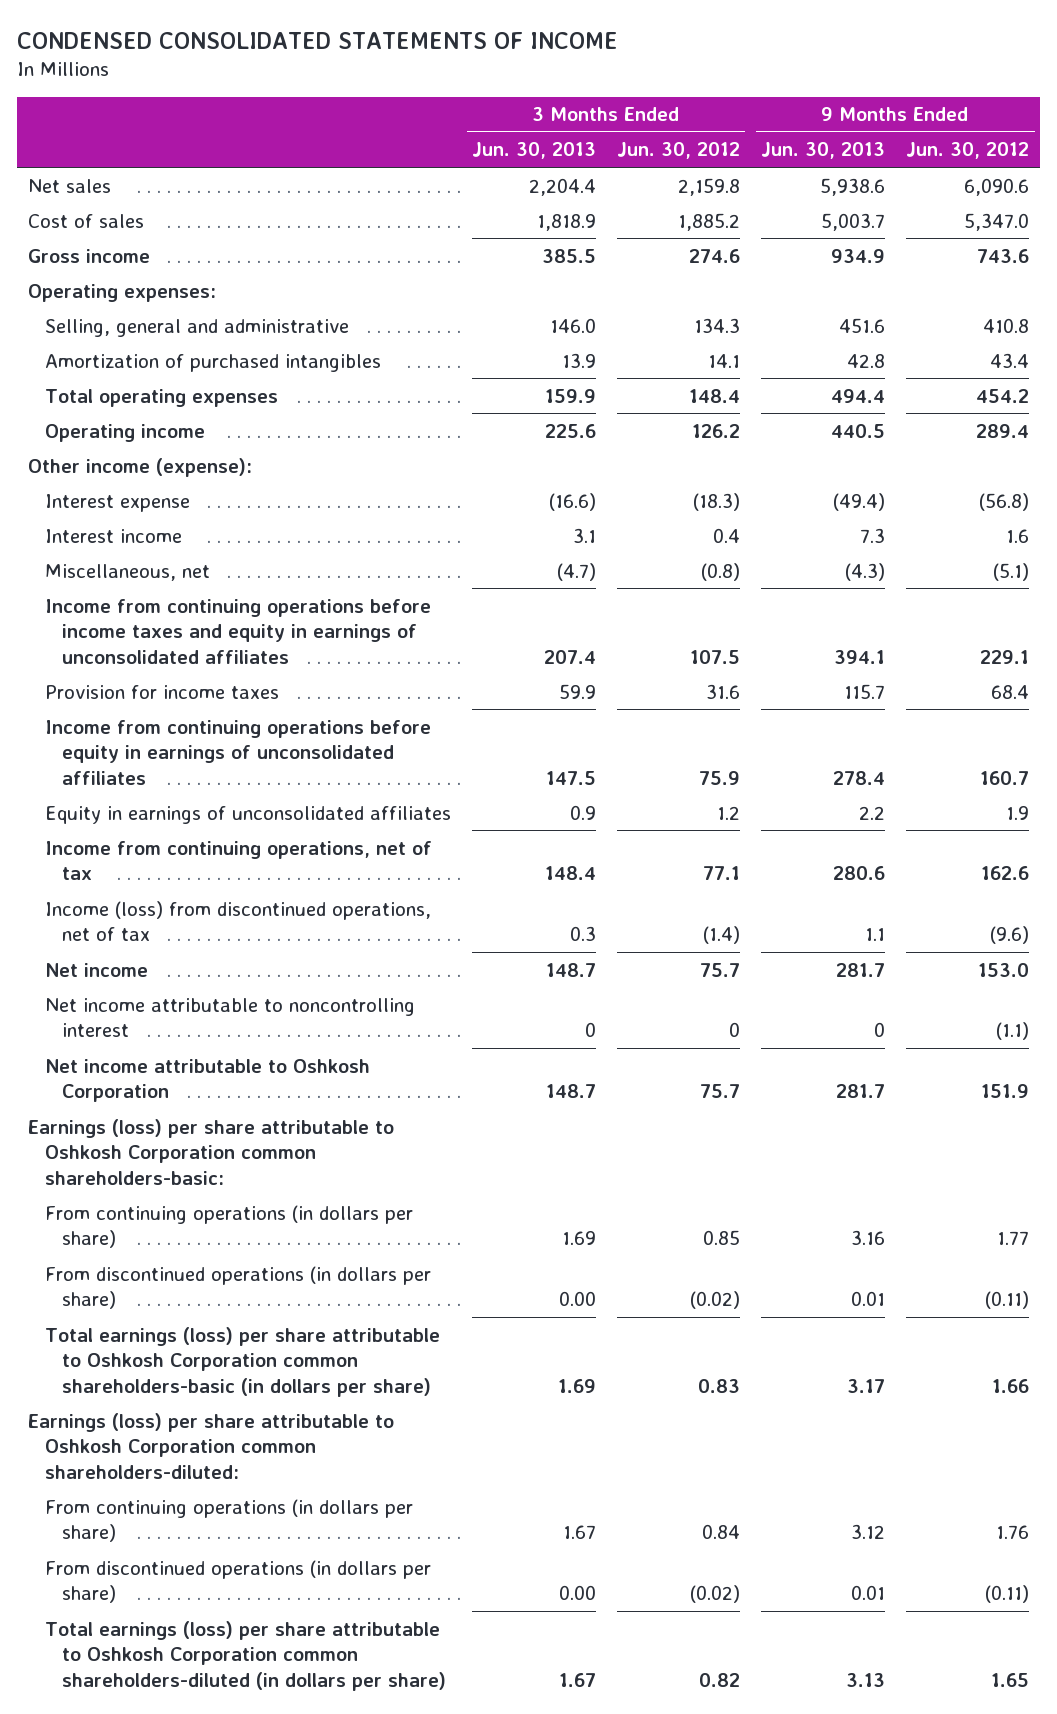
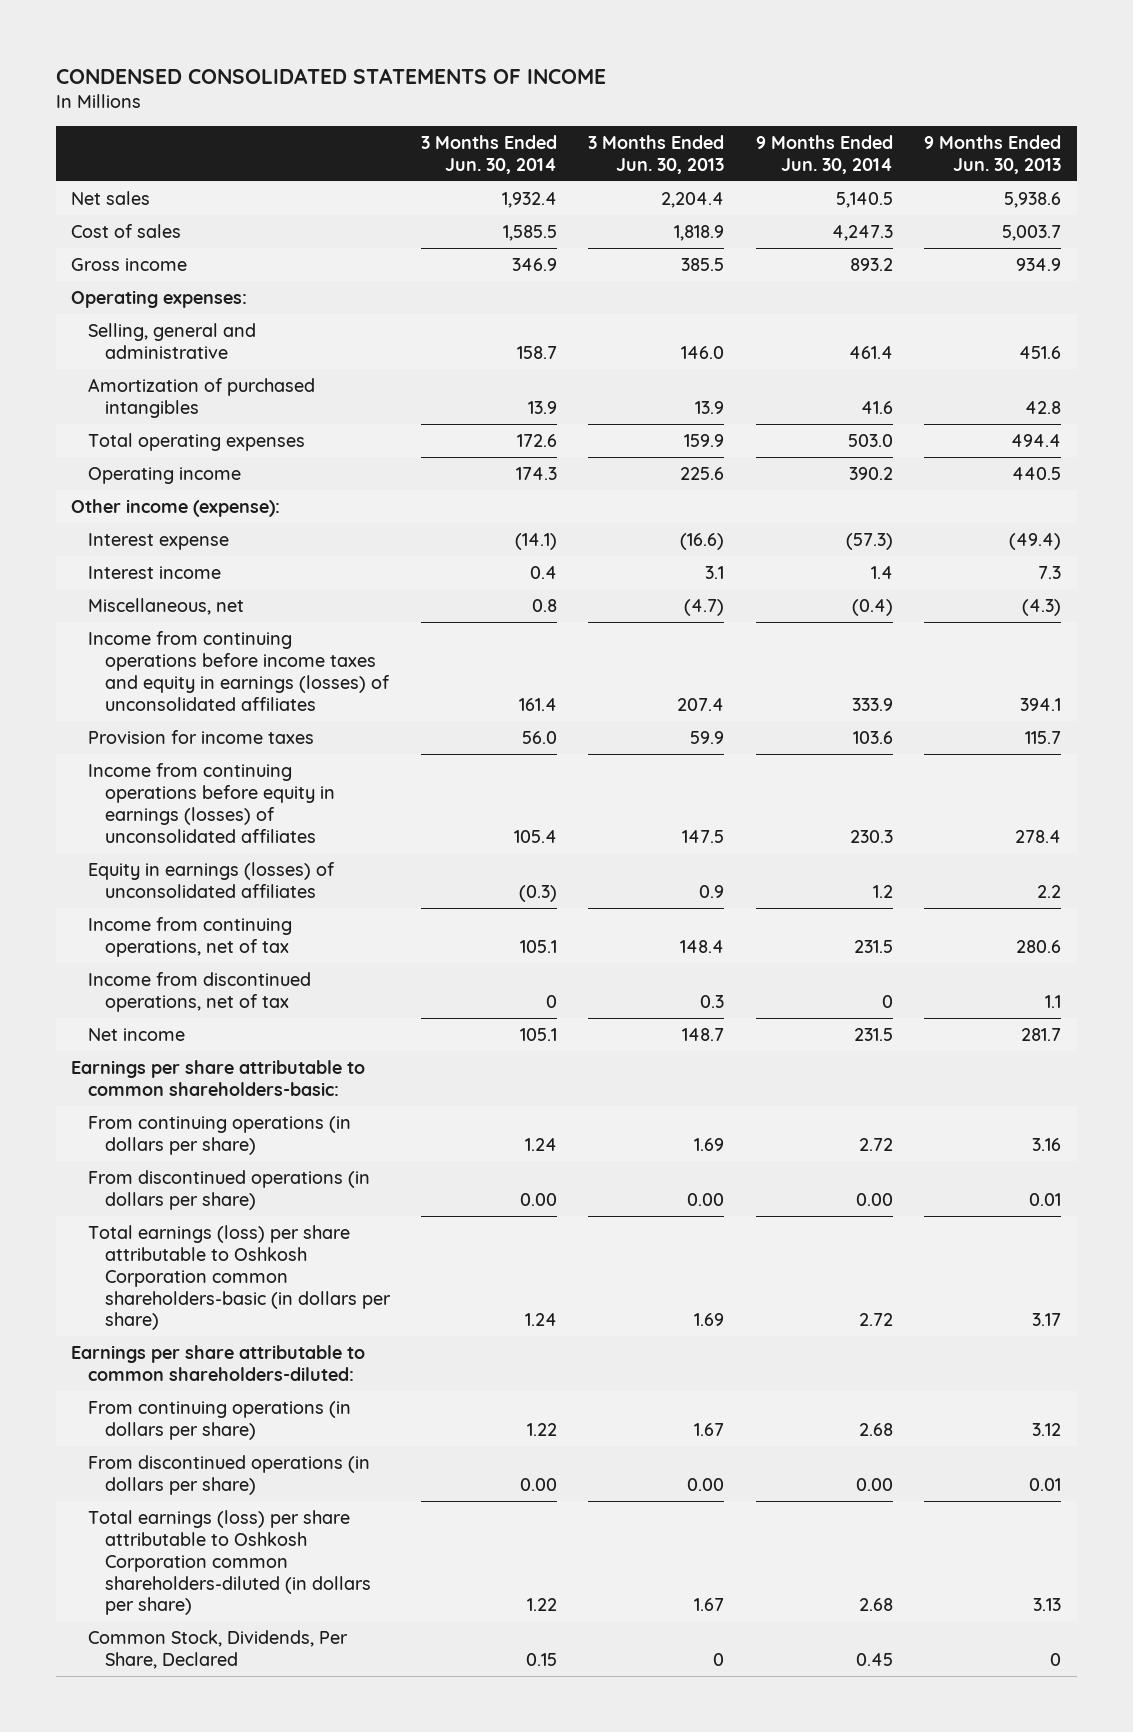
- | 3 Months Ended Jun. 30, 2013 | 3 Months Ended Jun. 30, 2012 | 9 Months Ended Jun. 30, 2013 | 9 Months Ended Jun. 30, 2012
+ | 3 Months Ended Jun. 30, 2014 | 3 Months Ended Jun. 30, 2013 | 9 Months Ended Jun. 30, 2014 | 9 Months Ended Jun. 30, 2013
- Income from continuing operations before income taxes and equity in earnings of unconsolidated affiliates | 207.4 | 107.5 | 394.1 | 229.1
+ Income from continuing operations before income taxes and equity in earnings (losses) of unconsolidated affiliates | 161.4 | 207.4 | 333.9 | 394.1
- Income from continuing operations before equity in earnings of unconsolidated affiliates | 147.5 | 75.9 | 278.4 | 160.7
- Equity in earnings of unconsolidated affiliates | 0.9 | 1.2 | 2.2 | 1.9
+ Income from continuing operations before equity in earnings (losses) of unconsolidated affiliates | 105.4 | 147.5 | 230.3 | 278.4
+ Equity in earnings (losses) of unconsolidated affiliates | (0.3) | 0.9 | 1.2 | 2.2
- Income (loss) from discontinued operations, net of tax | 0.3 | (1.4) | 1.1 | (9.6)
+ Income from discontinued operations, net of tax | 0 | 0.3 | 0 | 1.1
- Net income attributable to noncontrolling interest | 0 | 0 | 0 | (1.1)
- Net income attributable to Oshkosh Corporation | 148.7 | 75.7 | 281.7 | 151.9
- Earnings (loss) per share attributable to Oshkosh Corporation common shareholders-basic:
+ Earnings per share attributable to common shareholders-basic:
- Earnings (loss) per share attributable to Oshkosh Corporation common shareholders-diluted:
+ Earnings per share attributable to common shareholders-diluted:
+ Common Stock, Dividends, Per Share, Declared | 0.15 | 0 | 0.45 | 0

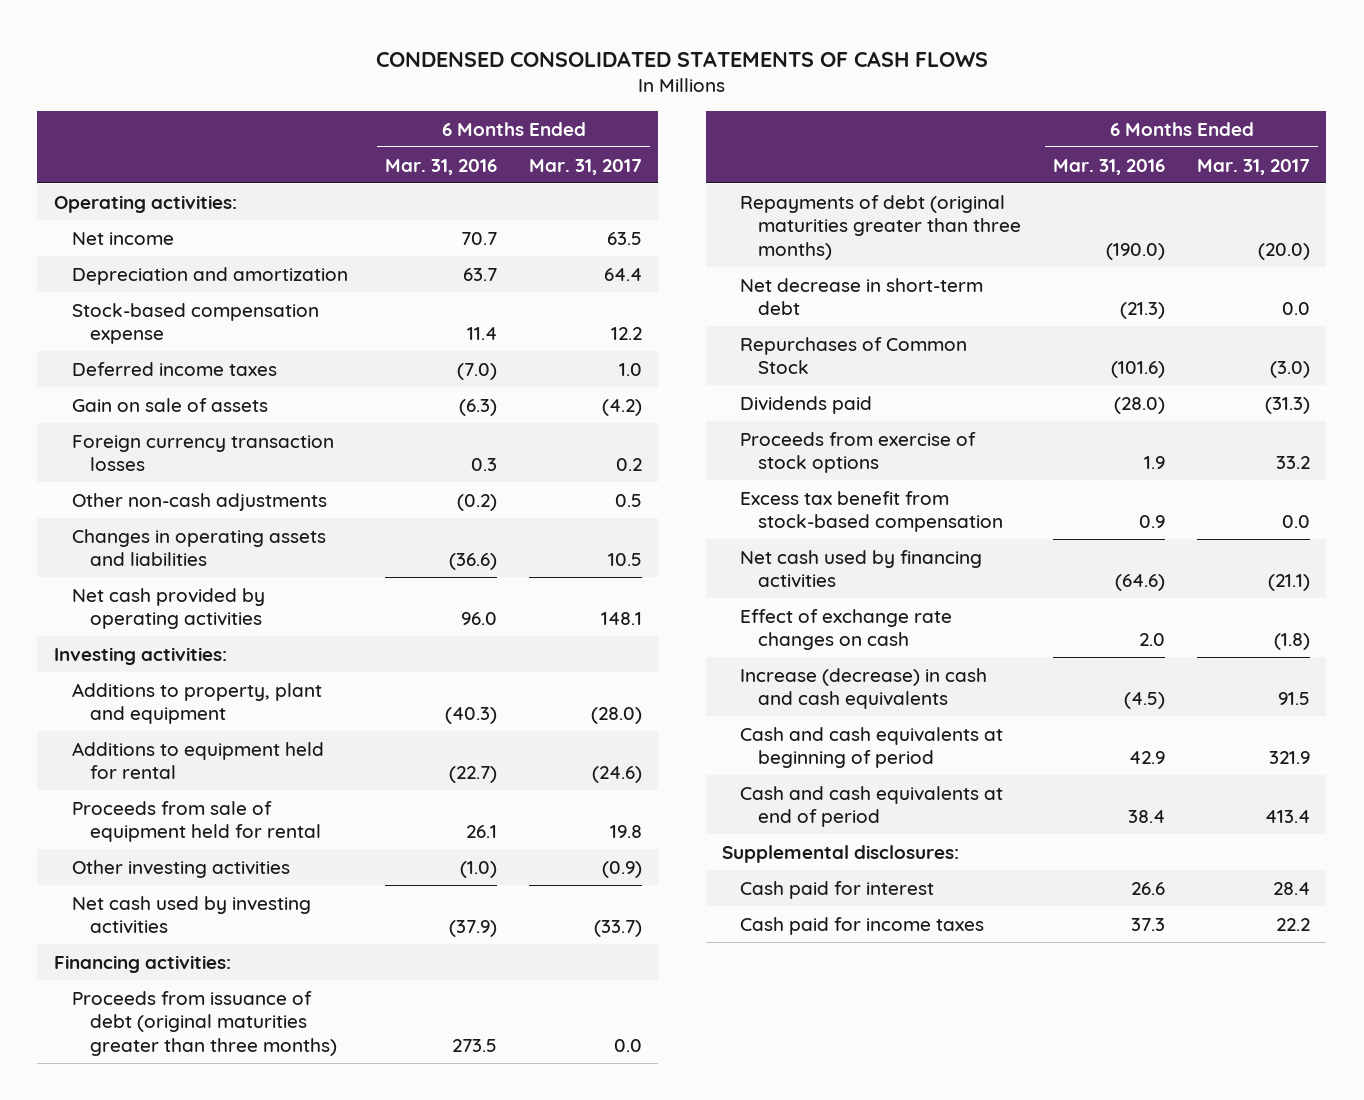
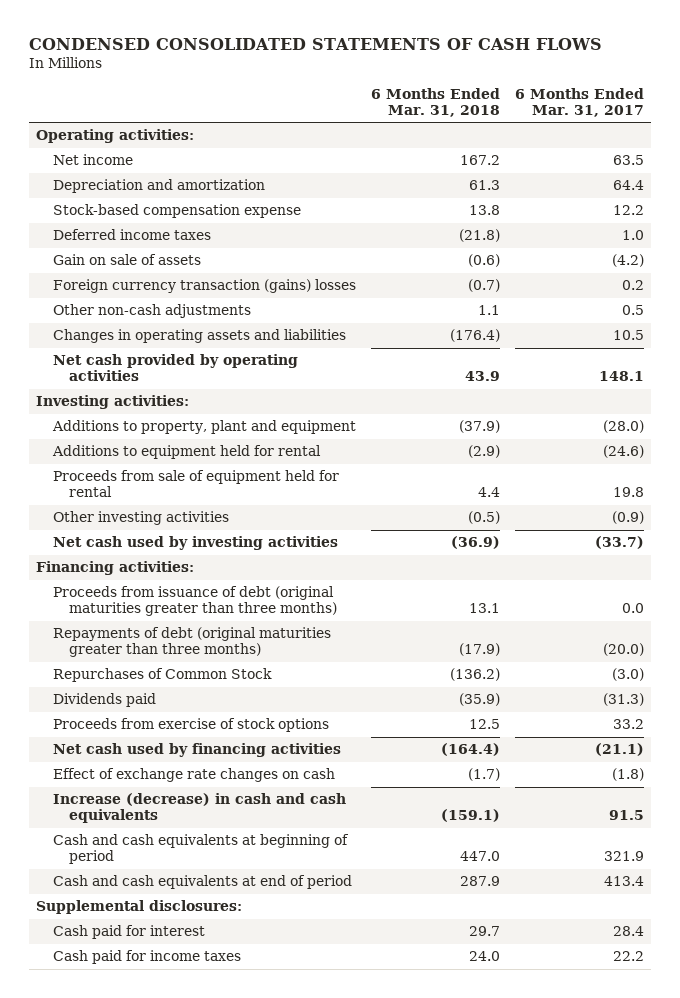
- | 6 Months Ended Mar. 31, 2016 | 6 Months Ended Mar. 31, 2017
+ | 6 Months Ended Mar. 31, 2018 | 6 Months Ended Mar. 31, 2017
- Foreign currency transaction losses | 0.3 | 0.2
+ Foreign currency transaction (gains) losses | (0.7) | 0.2
- Net decrease in short-term debt | (21.3) | 0.0
- Excess tax benefit from stock-based compensation | 0.9 | 0.0

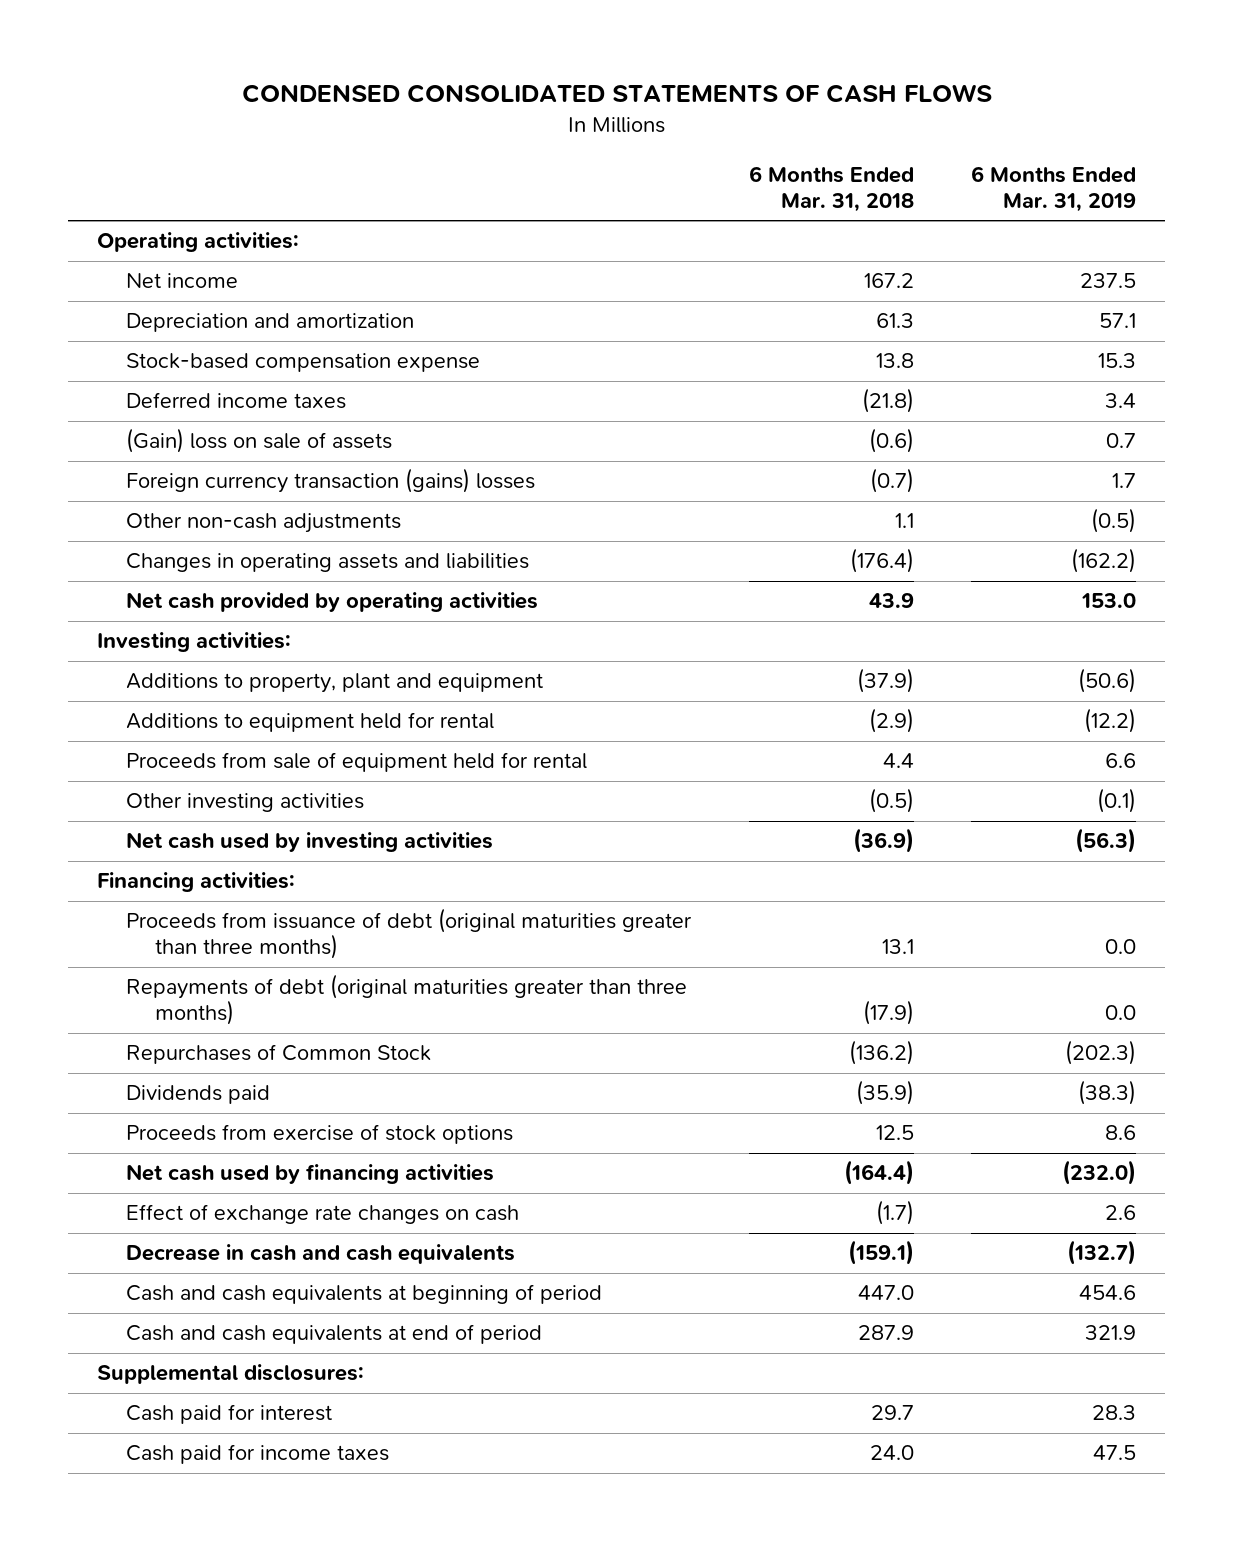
- | 6 Months Ended Mar. 31, 2018 | 6 Months Ended Mar. 31, 2017
+ | 6 Months Ended Mar. 31, 2018 | 6 Months Ended Mar. 31, 2019
- Gain on sale of assets | (0.6) | (4.2)
+ (Gain) loss on sale of assets | (0.6) | 0.7
- Increase (decrease) in cash and cash equivalents | (159.1) | 91.5
+ Decrease in cash and cash equivalents | (159.1) | (132.7)

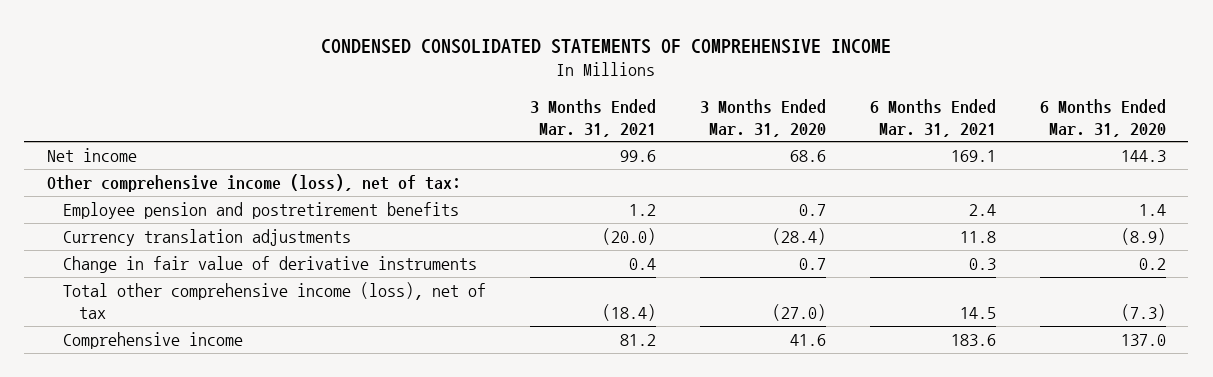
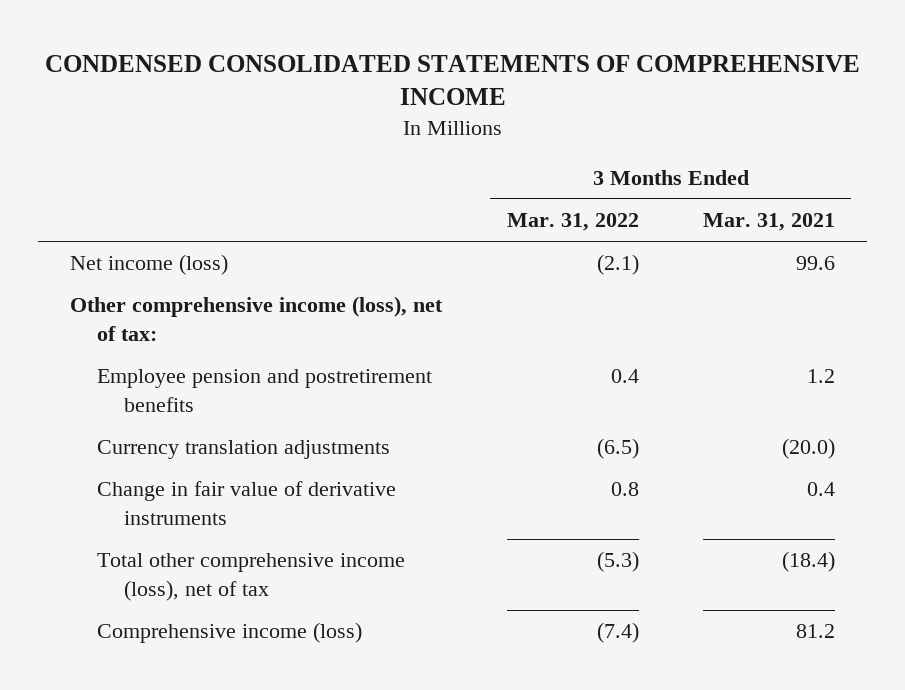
- | 3 Months Ended Mar. 31, 2021 | 3 Months Ended Mar. 31, 2020 | 6 Months Ended Mar. 31, 2021 | 6 Months Ended Mar. 31, 2020
+ | 3 Months Ended Mar. 31, 2022 | 3 Months Ended Mar. 31, 2021
- Net income | 99.6 | 68.6 | 169.1 | 144.3
+ Net income (loss) | (2.1) | 99.6
- Comprehensive income | 81.2 | 41.6 | 183.6 | 137.0
+ Comprehensive income (loss) | (7.4) | 81.2

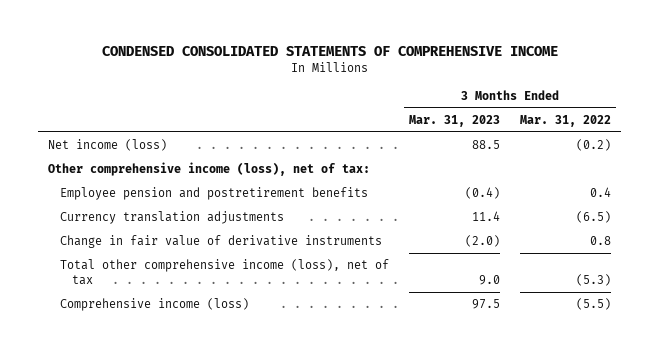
- | 3 Months Ended Mar. 31, 2022 | 3 Months Ended Mar. 31, 2021
+ | 3 Months Ended Mar. 31, 2023 | 3 Months Ended Mar. 31, 2022
- Net income (loss) | (2.1) | 99.6
+ Net income (loss) | 88.5 | (0.2)
- Comprehensive income (loss) | (7.4) | 81.2
+ Comprehensive income (loss) | 97.5 | (5.5)

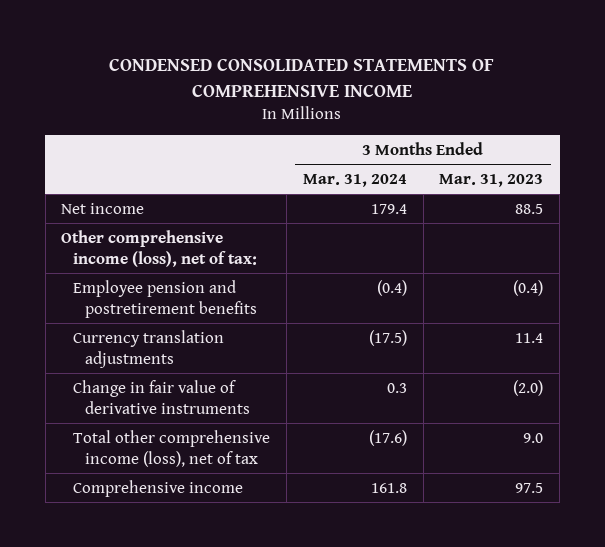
- | 3 Months Ended Mar. 31, 2023 | 3 Months Ended Mar. 31, 2022
+ | 3 Months Ended Mar. 31, 2024 | 3 Months Ended Mar. 31, 2023
- Net income (loss) | 88.5 | (0.2)
+ Net income | 179.4 | 88.5
- Comprehensive income (loss) | 97.5 | (5.5)
+ Comprehensive income | 161.8 | 97.5

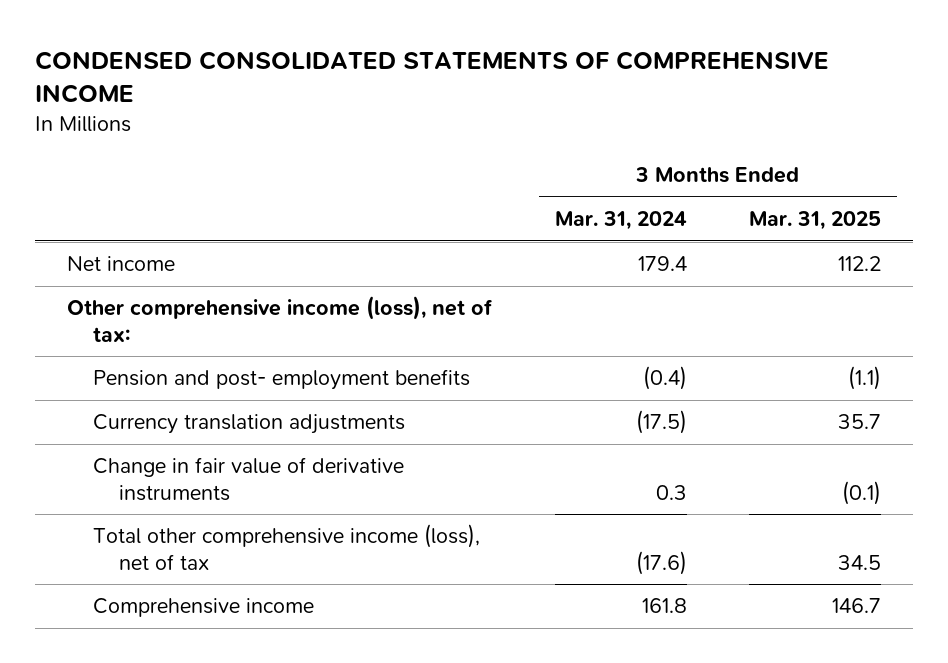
- | 3 Months Ended Mar. 31, 2024 | 3 Months Ended Mar. 31, 2023
+ | 3 Months Ended Mar. 31, 2024 | 3 Months Ended Mar. 31, 2025
- Employee pension and postretirement benefits | (0.4) | (0.4)
+ Pension and post- employment benefits | (0.4) | (1.1)

